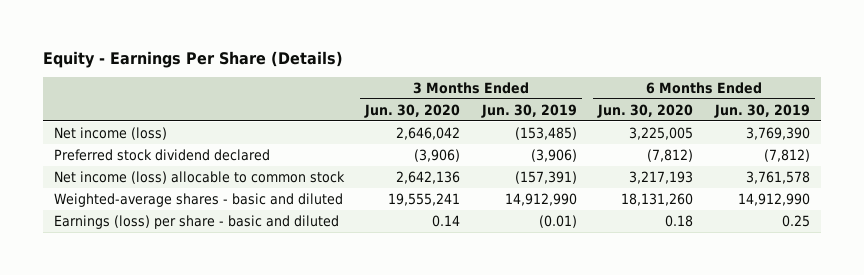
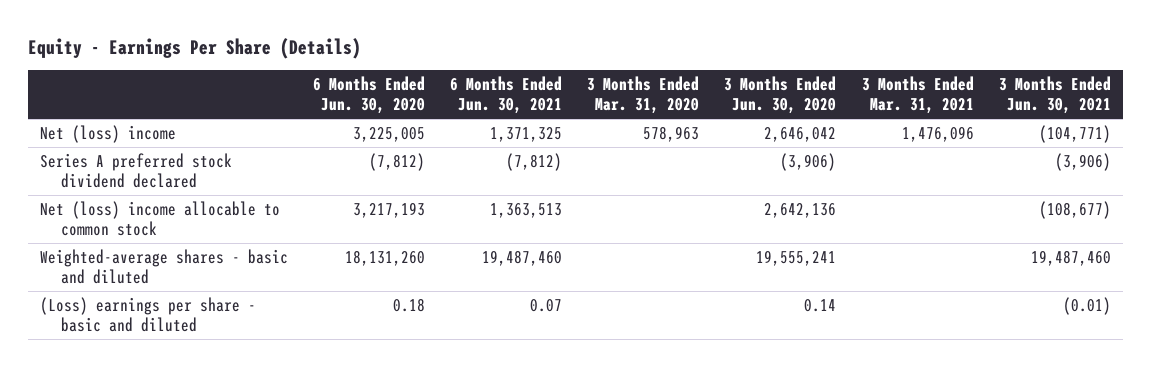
- | 3 Months Ended Jun. 30, 2020 | 3 Months Ended Jun. 30, 2019 | 6 Months Ended Jun. 30, 2020 | 6 Months Ended Jun. 30, 2019
+ | 6 Months Ended Jun. 30, 2020 | 6 Months Ended Jun. 30, 2021 | 3 Months Ended Mar. 31, 2020 | 3 Months Ended Jun. 30, 2020 | 3 Months Ended Mar. 31, 2021 | 3 Months Ended Jun. 30, 2021
- Net income (loss) | 2,646,042 | (153,485) | 3,225,005 | 3,769,390
- Preferred stock dividend declared | (3,906) | (3,906) | (7,812) | (7,812)
- Net income (loss) allocable to common stock | 2,642,136 | (157,391) | 3,217,193 | 3,761,578
+ Net (loss) income | 3,225,005 | 1,371,325 | 578,963 | 2,646,042 | 1,476,096 | (104,771)
+ Series A preferred stock dividend declared | (7,812) | (7,812) | | (3,906) | | (3,906)
+ Net (loss) income allocable to common stock | 3,217,193 | 1,363,513 | | 2,642,136 | | (108,677)
- Earnings (loss) per share - basic and diluted | 0.14 | (0.01) | 0.18 | 0.25
+ (Loss) earnings per share - basic and diluted | 0.18 | 0.07 | | 0.14 | | (0.01)

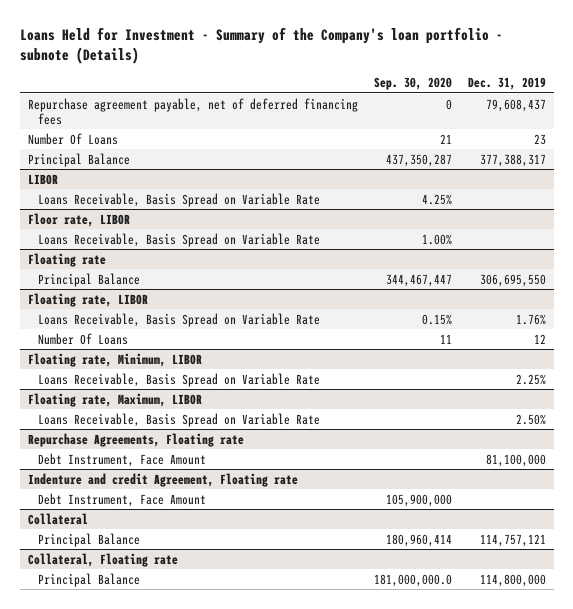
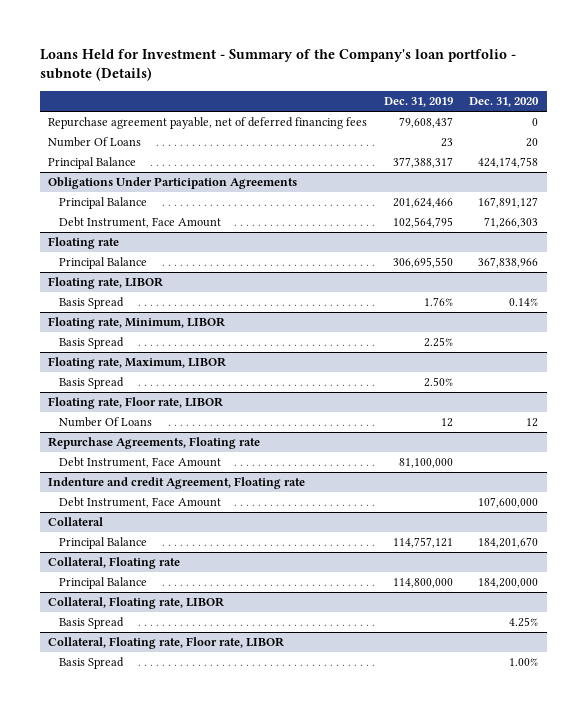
- | Sep. 30, 2020 | Dec. 31, 2019
+ | Dec. 31, 2019 | Dec. 31, 2020
- LIBOR
- Loans Receivable, Basis Spread on Variable Rate | 4.25% |
- Floor rate, LIBOR
- Loans Receivable, Basis Spread on Variable Rate | 1.00% |
+ Obligations Under Participation Agreements
+ Principal Balance | 201,624,466 | 167,891,127
+ Debt Instrument, Face Amount | 102,564,795 | 71,266,303
@ Floating rate, LIBOR
- Loans Receivable, Basis Spread on Variable Rate | 0.15% | 1.76%
- Number Of Loans | 11 | 12
+ Basis Spread | 1.76% | 0.14%
@ Floating rate, Minimum, LIBOR
- Loans Receivable, Basis Spread on Variable Rate | | 2.25%
+ Basis Spread | 2.25% |
@ Floating rate, Maximum, LIBOR
- Loans Receivable, Basis Spread on Variable Rate | | 2.50%
+ Basis Spread | 2.50% |
+ Floating rate, Floor rate, LIBOR
+ Number Of Loans | 12 | 12
+ Collateral, Floating rate, LIBOR
+ Basis Spread | | 4.25%
+ Collateral, Floating rate, Floor rate, LIBOR
+ Basis Spread | | 1.00%

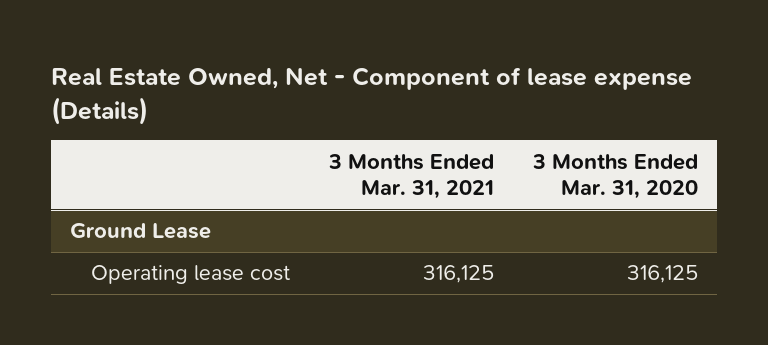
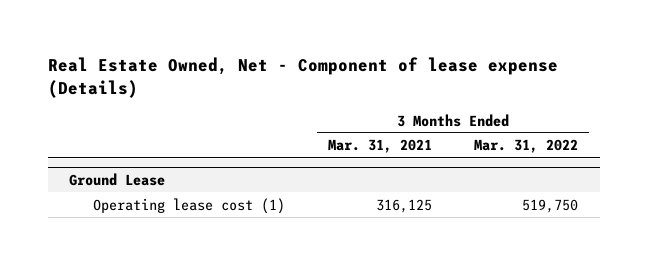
- | 3 Months Ended Mar. 31, 2021 | 3 Months Ended Mar. 31, 2020
+ | 3 Months Ended Mar. 31, 2021 | 3 Months Ended Mar. 31, 2022
@ Ground Lease
- Operating lease cost | 316,125 | 316,125
+ Operating lease cost (1) | 316,125 | 519,750

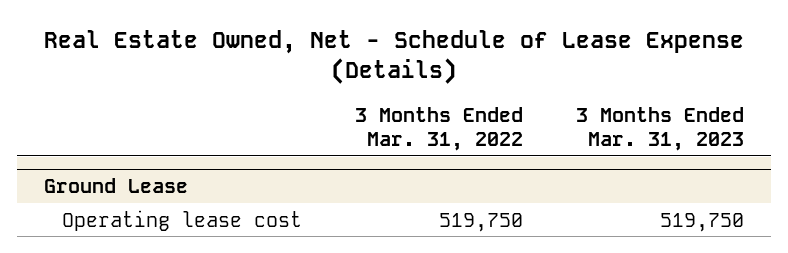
- Real Estate Owned, Net - Component of lease expense (Details)
+ Real Estate Owned, Net - Schedule of Lease Expense (Details)
- | 3 Months Ended Mar. 31, 2021 | 3 Months Ended Mar. 31, 2022
+ | 3 Months Ended Mar. 31, 2022 | 3 Months Ended Mar. 31, 2023
@ Ground Lease
- Operating lease cost (1) | 316,125 | 519,750
+ Operating lease cost | 519,750 | 519,750

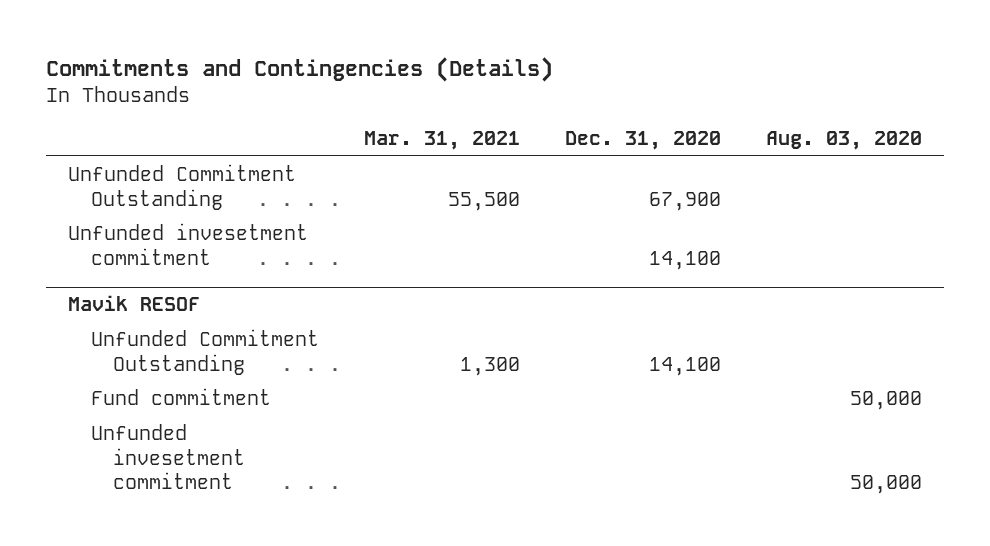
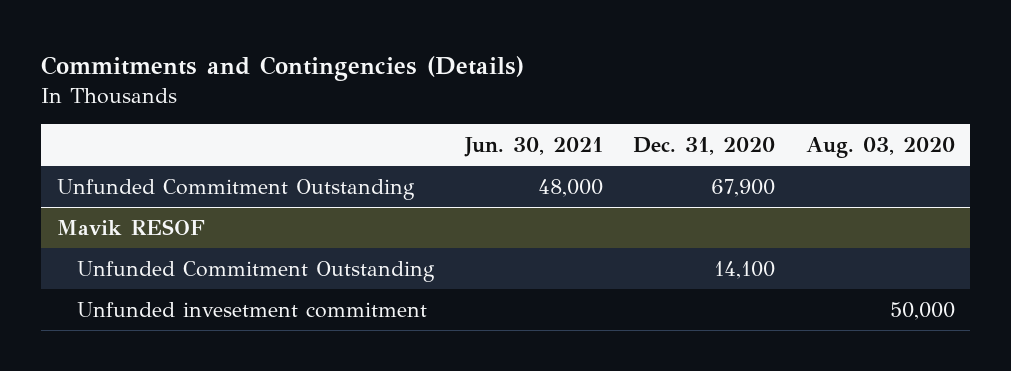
- | Mar. 31, 2021 | Dec. 31, 2020 | Aug. 03, 2020
+ | Jun. 30, 2021 | Dec. 31, 2020 | Aug. 03, 2020
- Unfunded invesetment commitment | | 14,100 |
@ Mavik RESOF
- Fund commitment | | | 50,000

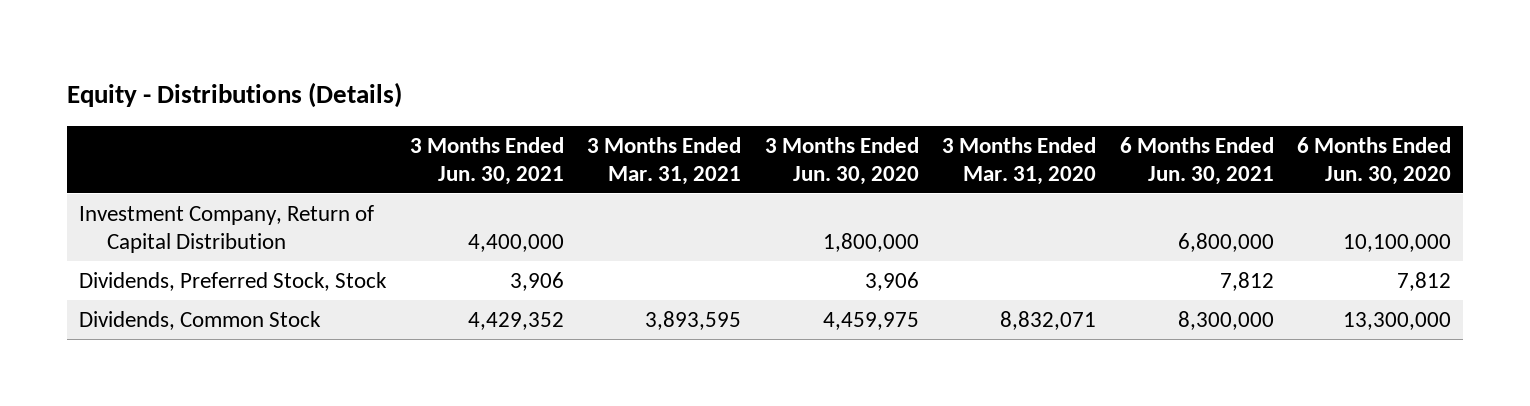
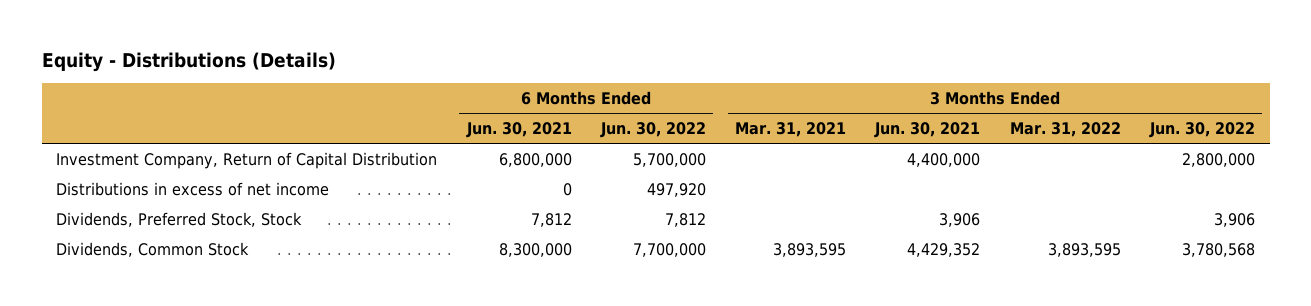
- | 3 Months Ended Jun. 30, 2021 | 3 Months Ended Mar. 31, 2021 | 3 Months Ended Jun. 30, 2020 | 3 Months Ended Mar. 31, 2020 | 6 Months Ended Jun. 30, 2021 | 6 Months Ended Jun. 30, 2020
+ | 6 Months Ended Jun. 30, 2021 | 6 Months Ended Jun. 30, 2022 | 3 Months Ended Mar. 31, 2021 | 3 Months Ended Jun. 30, 2021 | 3 Months Ended Mar. 31, 2022 | 3 Months Ended Jun. 30, 2022
+ Distributions in excess of net income | 0 | 497,920 | | | |

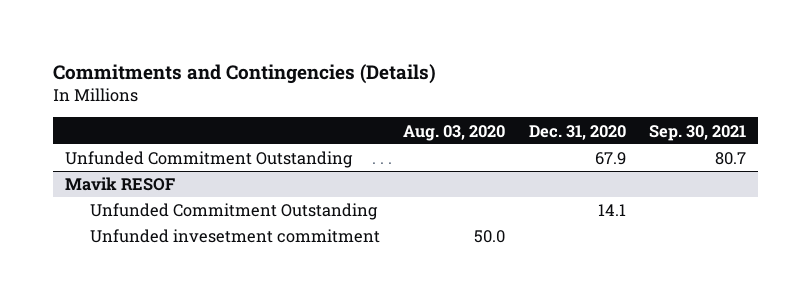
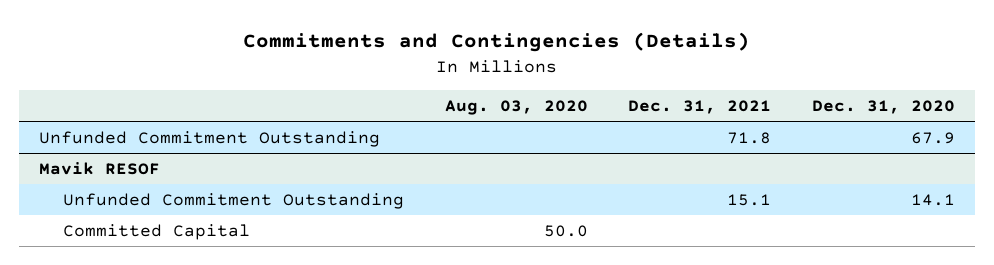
- | Aug. 03, 2020 | Dec. 31, 2020 | Sep. 30, 2021
+ | Aug. 03, 2020 | Dec. 31, 2021 | Dec. 31, 2020
@ Mavik RESOF
- Unfunded invesetment commitment | 50.0 | |
+ Committed Capital | 50.0 | |

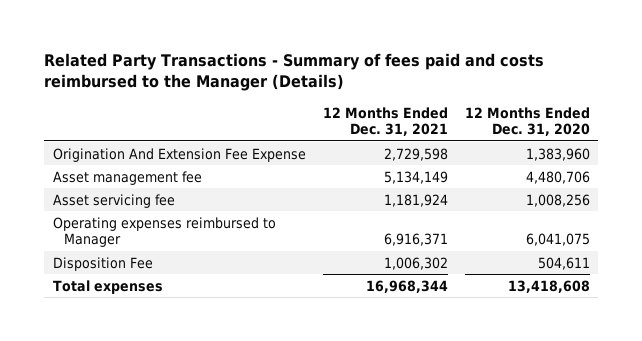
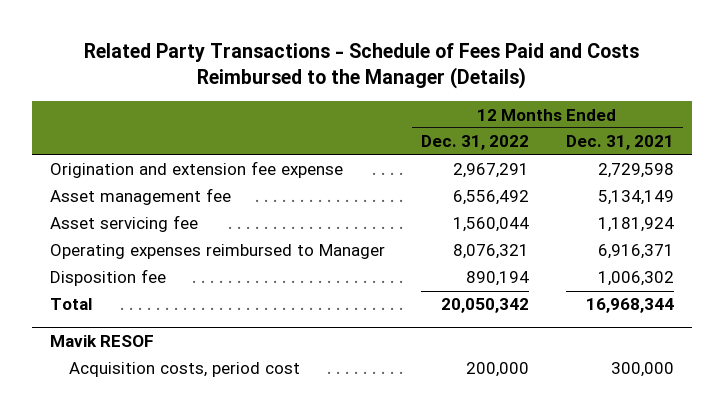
- Related Party Transactions - Summary of fees paid and costs reimbursed to the Manager (Details)
+ Related Party Transactions - Schedule of Fees Paid and Costs Reimbursed to the Manager (Details)
- | 12 Months Ended Dec. 31, 2021 | 12 Months Ended Dec. 31, 2020
+ | 12 Months Ended Dec. 31, 2022 | 12 Months Ended Dec. 31, 2021
- Origination And Extension Fee Expense | 2,729,598 | 1,383,960
+ Origination and extension fee expense | 2,967,291 | 2,729,598
- Disposition Fee | 1,006,302 | 504,611
- Total expenses | 16,968,344 | 13,418,608
+ Disposition fee | 890,194 | 1,006,302
+ Total | 20,050,342 | 16,968,344
+ Mavik RESOF
+ Acquisition costs, period cost | 200,000 | 300,000

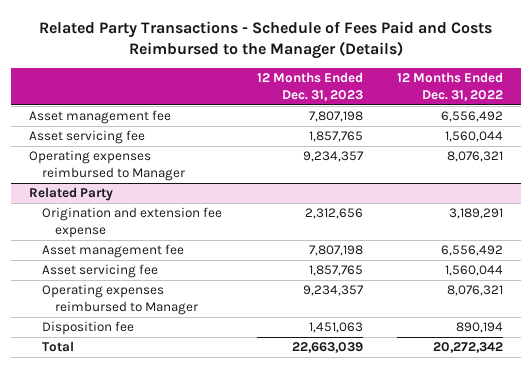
- | 12 Months Ended Dec. 31, 2022 | 12 Months Ended Dec. 31, 2021
+ | 12 Months Ended Dec. 31, 2023 | 12 Months Ended Dec. 31, 2022
- Origination and extension fee expense | 2,967,291 | 2,729,598
+ Related Party
+ Origination and extension fee expense | 2,312,656 | 3,189,291
+ Asset management fee | 7,807,198 | 6,556,492
+ Asset servicing fee | 1,857,765 | 1,560,044
+ Operating expenses reimbursed to Manager | 9,234,357 | 8,076,321
- Total | 20,050,342 | 16,968,344
- Mavik RESOF
- Acquisition costs, period cost | 200,000 | 300,000
+ Total | 22,663,039 | 20,272,342

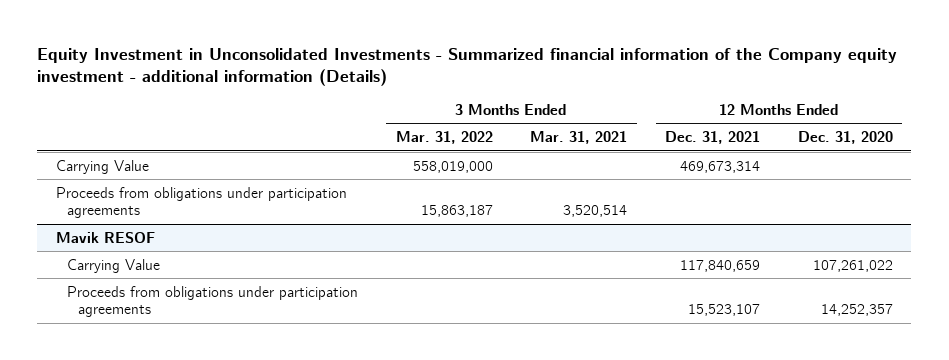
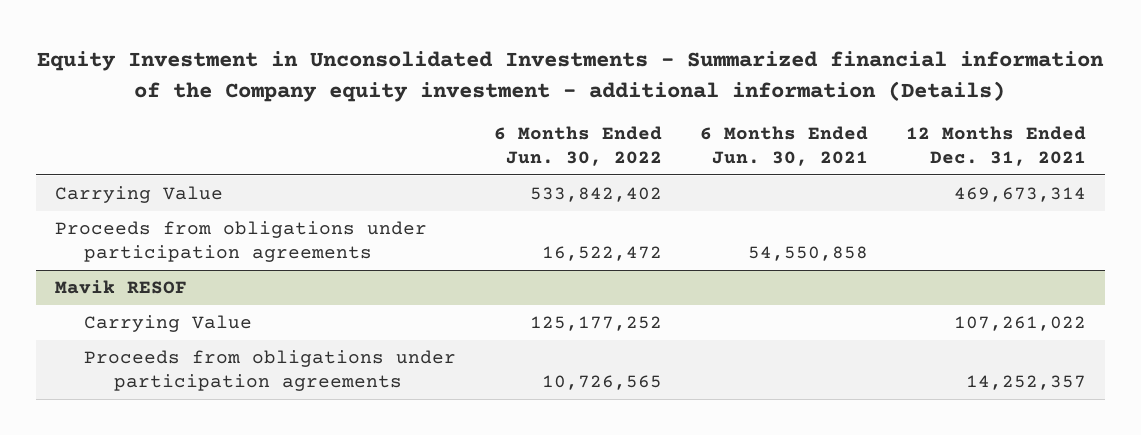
- | 3 Months Ended Mar. 31, 2022 | 3 Months Ended Mar. 31, 2021 | 12 Months Ended Dec. 31, 2021 | 12 Months Ended Dec. 31, 2020
+ | 6 Months Ended Jun. 30, 2022 | 6 Months Ended Jun. 30, 2021 | 12 Months Ended Dec. 31, 2021
@ Mavik RESOF
- Carrying Value | | | 117,840,659 | 107,261,022
- Proceeds from obligations under participation agreements | | | 15,523,107 | 14,252,357
+ Carrying Value | 125,177,252 | | 107,261,022
+ Proceeds from obligations under participation agreements | 10,726,565 | | 14,252,357

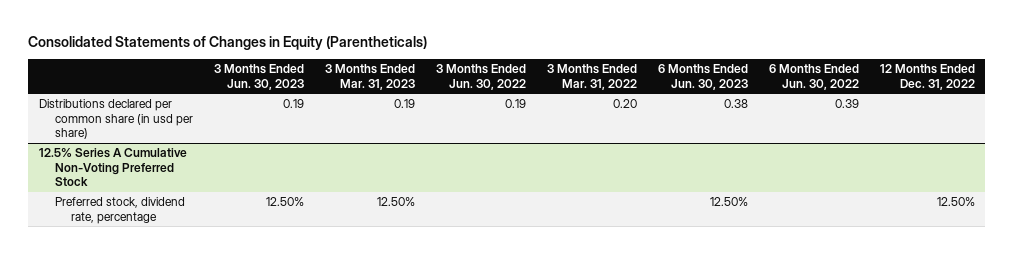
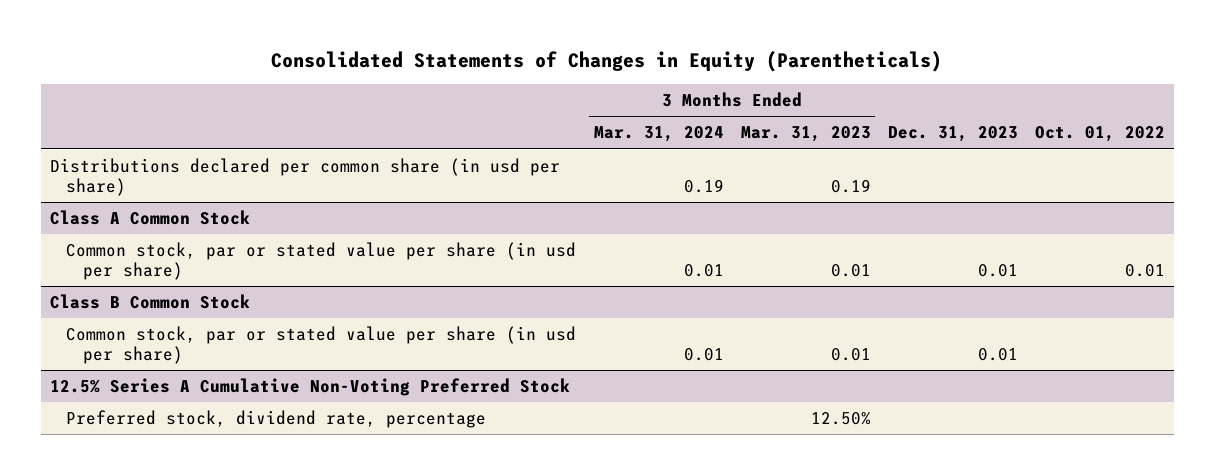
- | 3 Months Ended Jun. 30, 2023 | 3 Months Ended Mar. 31, 2023 | 3 Months Ended Jun. 30, 2022 | 3 Months Ended Mar. 31, 2022 | 6 Months Ended Jun. 30, 2023 | 6 Months Ended Jun. 30, 2022 | 12 Months Ended Dec. 31, 2022
+ | 3 Months Ended Mar. 31, 2024 | 3 Months Ended Mar. 31, 2023 | Dec. 31, 2023 | Oct. 01, 2022
+ Class A Common Stock
+ Common stock, par or stated value per share (in usd per share) | 0.01 | 0.01 | 0.01 | 0.01
+ Class B Common Stock
+ Common stock, par or stated value per share (in usd per share) | 0.01 | 0.01 | 0.01 |

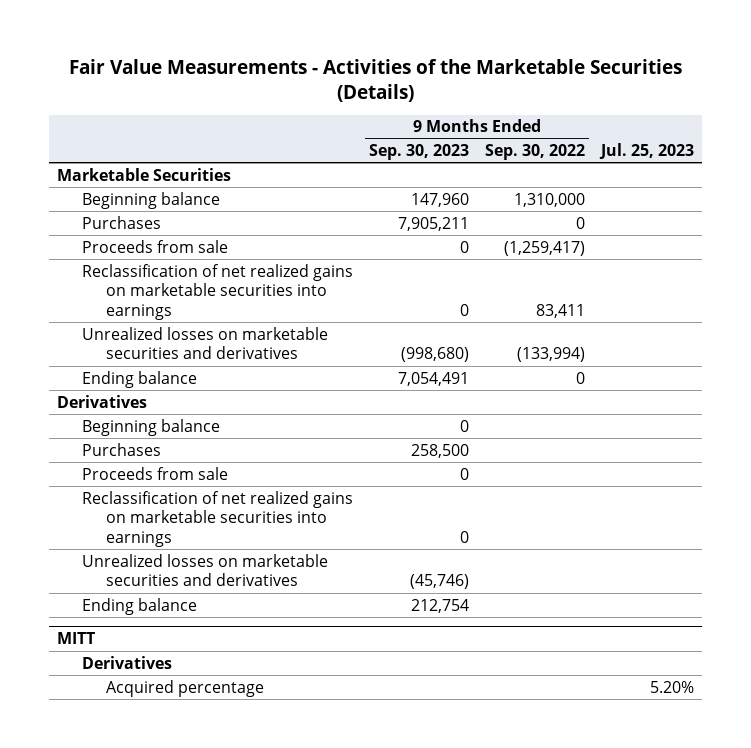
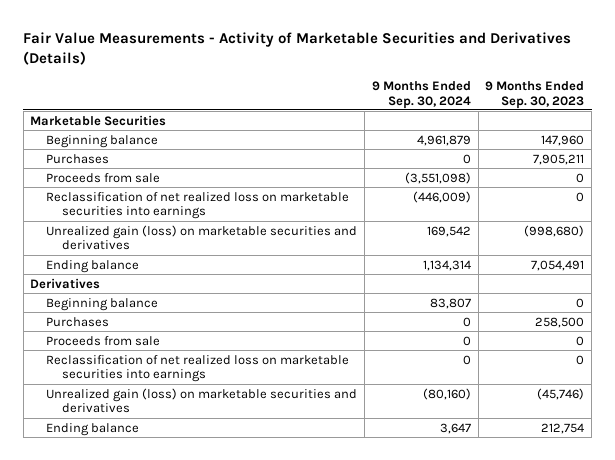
- Fair Value Measurements - Activities of the Marketable Securities (Details)
+ Fair Value Measurements - Activity of Marketable Securities and Derivatives (Details)
- | 9 Months Ended Sep. 30, 2023 | 9 Months Ended Sep. 30, 2022 | Jul. 25, 2023
+ | 9 Months Ended Sep. 30, 2024 | 9 Months Ended Sep. 30, 2023
- Reclassification of net realized gains on marketable securities into earnings | 0 | 83,411 |
- Unrealized losses on marketable securities and derivatives | (998,680) | (133,994) |
+ Reclassification of net realized loss on marketable securities into earnings | (446,009) | 0
+ Unrealized gain (loss) on marketable securities and derivatives | 169,542 | (998,680)
- Reclassification of net realized gains on marketable securities into earnings | 0 | |
- Unrealized losses on marketable securities and derivatives | (45,746) | |
+ Reclassification of net realized loss on marketable securities into earnings | 0 | 0
+ Unrealized gain (loss) on marketable securities and derivatives | (80,160) | (45,746)
- MITT
- Derivatives
- Acquired percentage | | | 5.20%

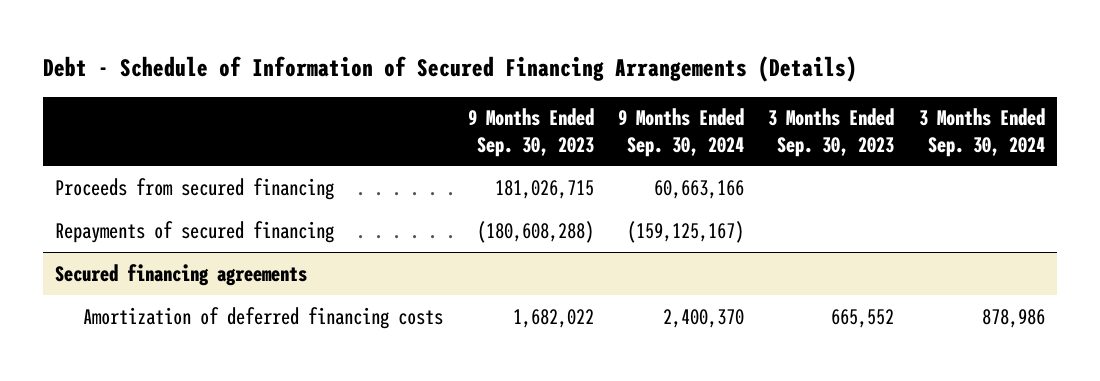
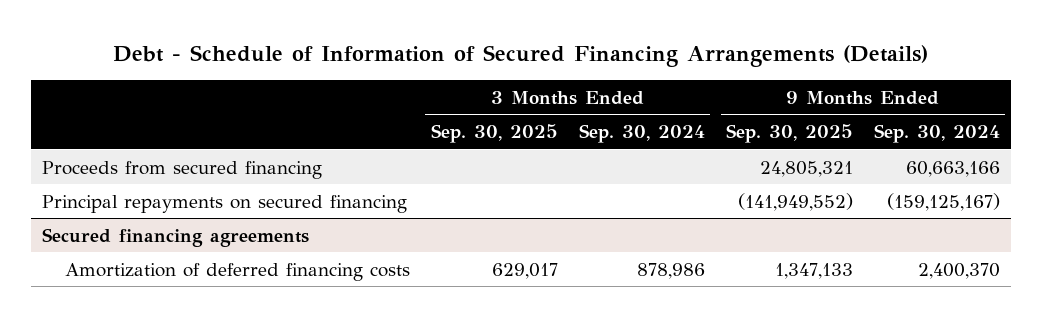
- | 9 Months Ended Sep. 30, 2023 | 9 Months Ended Sep. 30, 2024 | 3 Months Ended Sep. 30, 2023 | 3 Months Ended Sep. 30, 2024
+ | 3 Months Ended Sep. 30, 2025 | 3 Months Ended Sep. 30, 2024 | 9 Months Ended Sep. 30, 2025 | 9 Months Ended Sep. 30, 2024
- Repayments of secured financing | (180,608,288) | (159,125,167) | |
+ Principal repayments on secured financing | | | (141,949,552) | (159,125,167)

